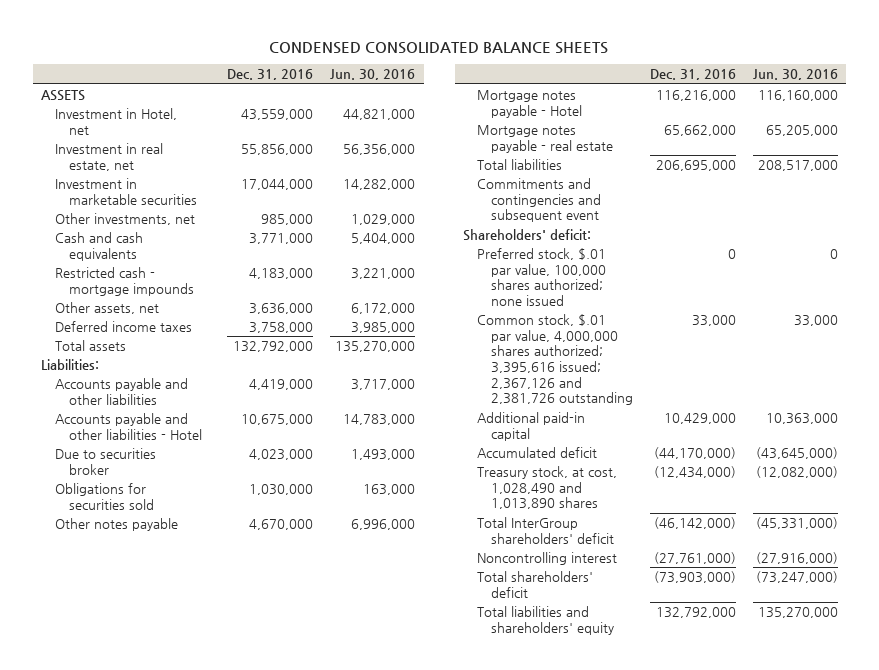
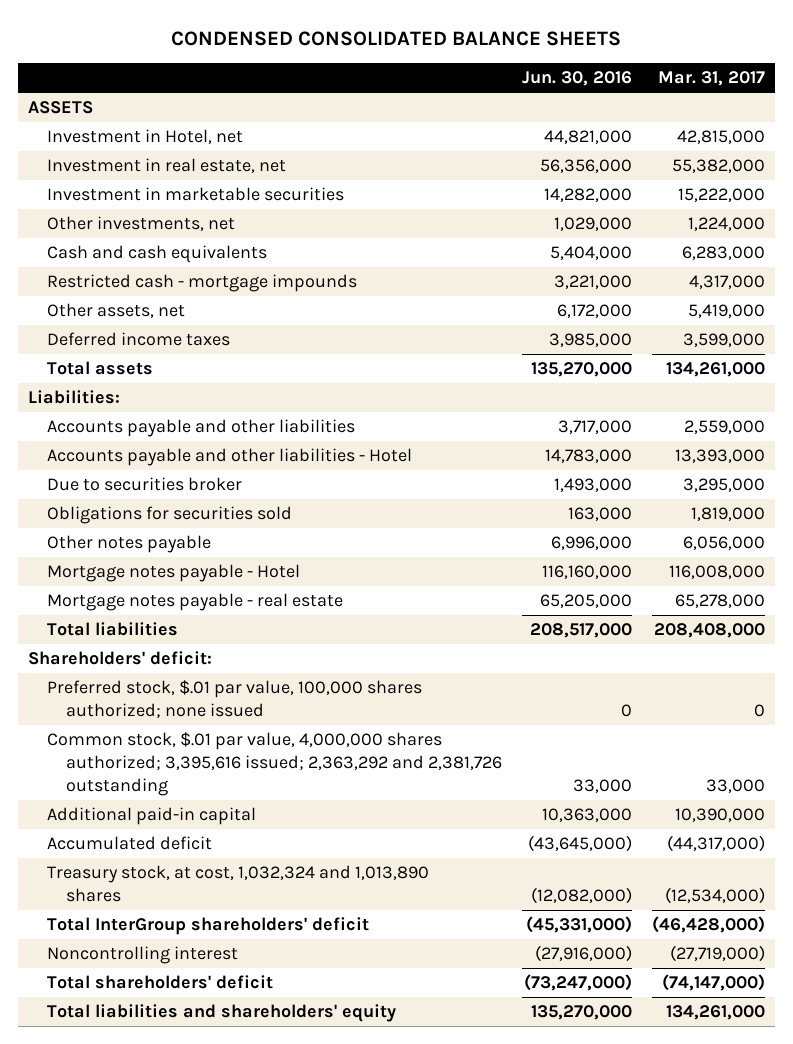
- | Dec. 31, 2016 | Jun. 30, 2016
+ | Jun. 30, 2016 | Mar. 31, 2017
- Commitments and contingencies and subsequent event
- Common stock, $.01 par value, 4,000,000 shares authorized; 3,395,616 issued; 2,367,126 and 2,381,726 outstanding | 33,000 | 33,000
+ Common stock, $.01 par value, 4,000,000 shares authorized; 3,395,616 issued; 2,363,292 and 2,381,726 outstanding | 33,000 | 33,000
- Treasury stock, at cost, 1,028,490 and 1,013,890 shares | (12,434,000) | (12,082,000)
+ Treasury stock, at cost, 1,032,324 and 1,013,890 shares | (12,082,000) | (12,534,000)

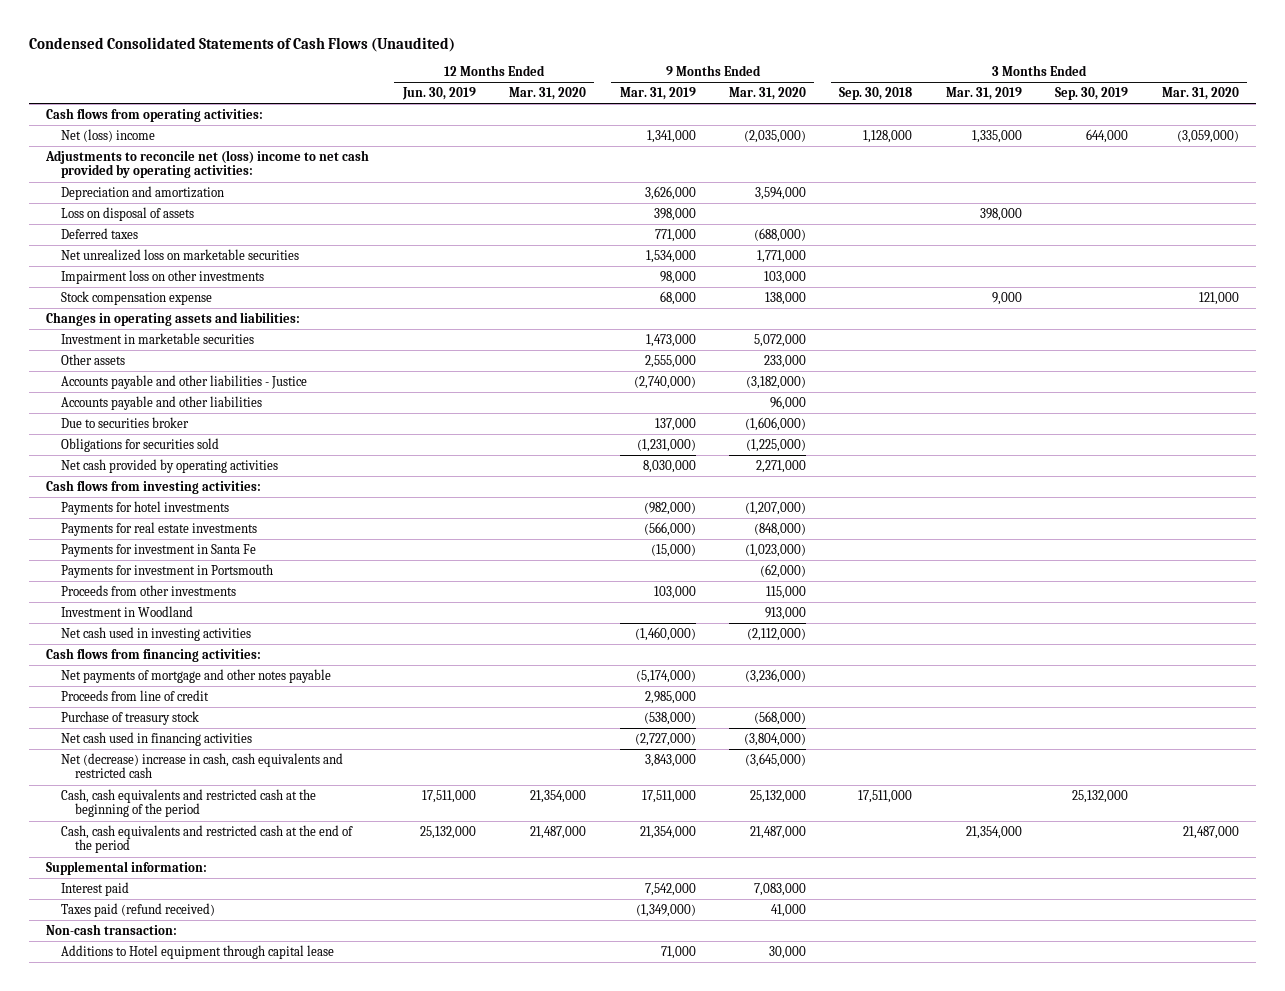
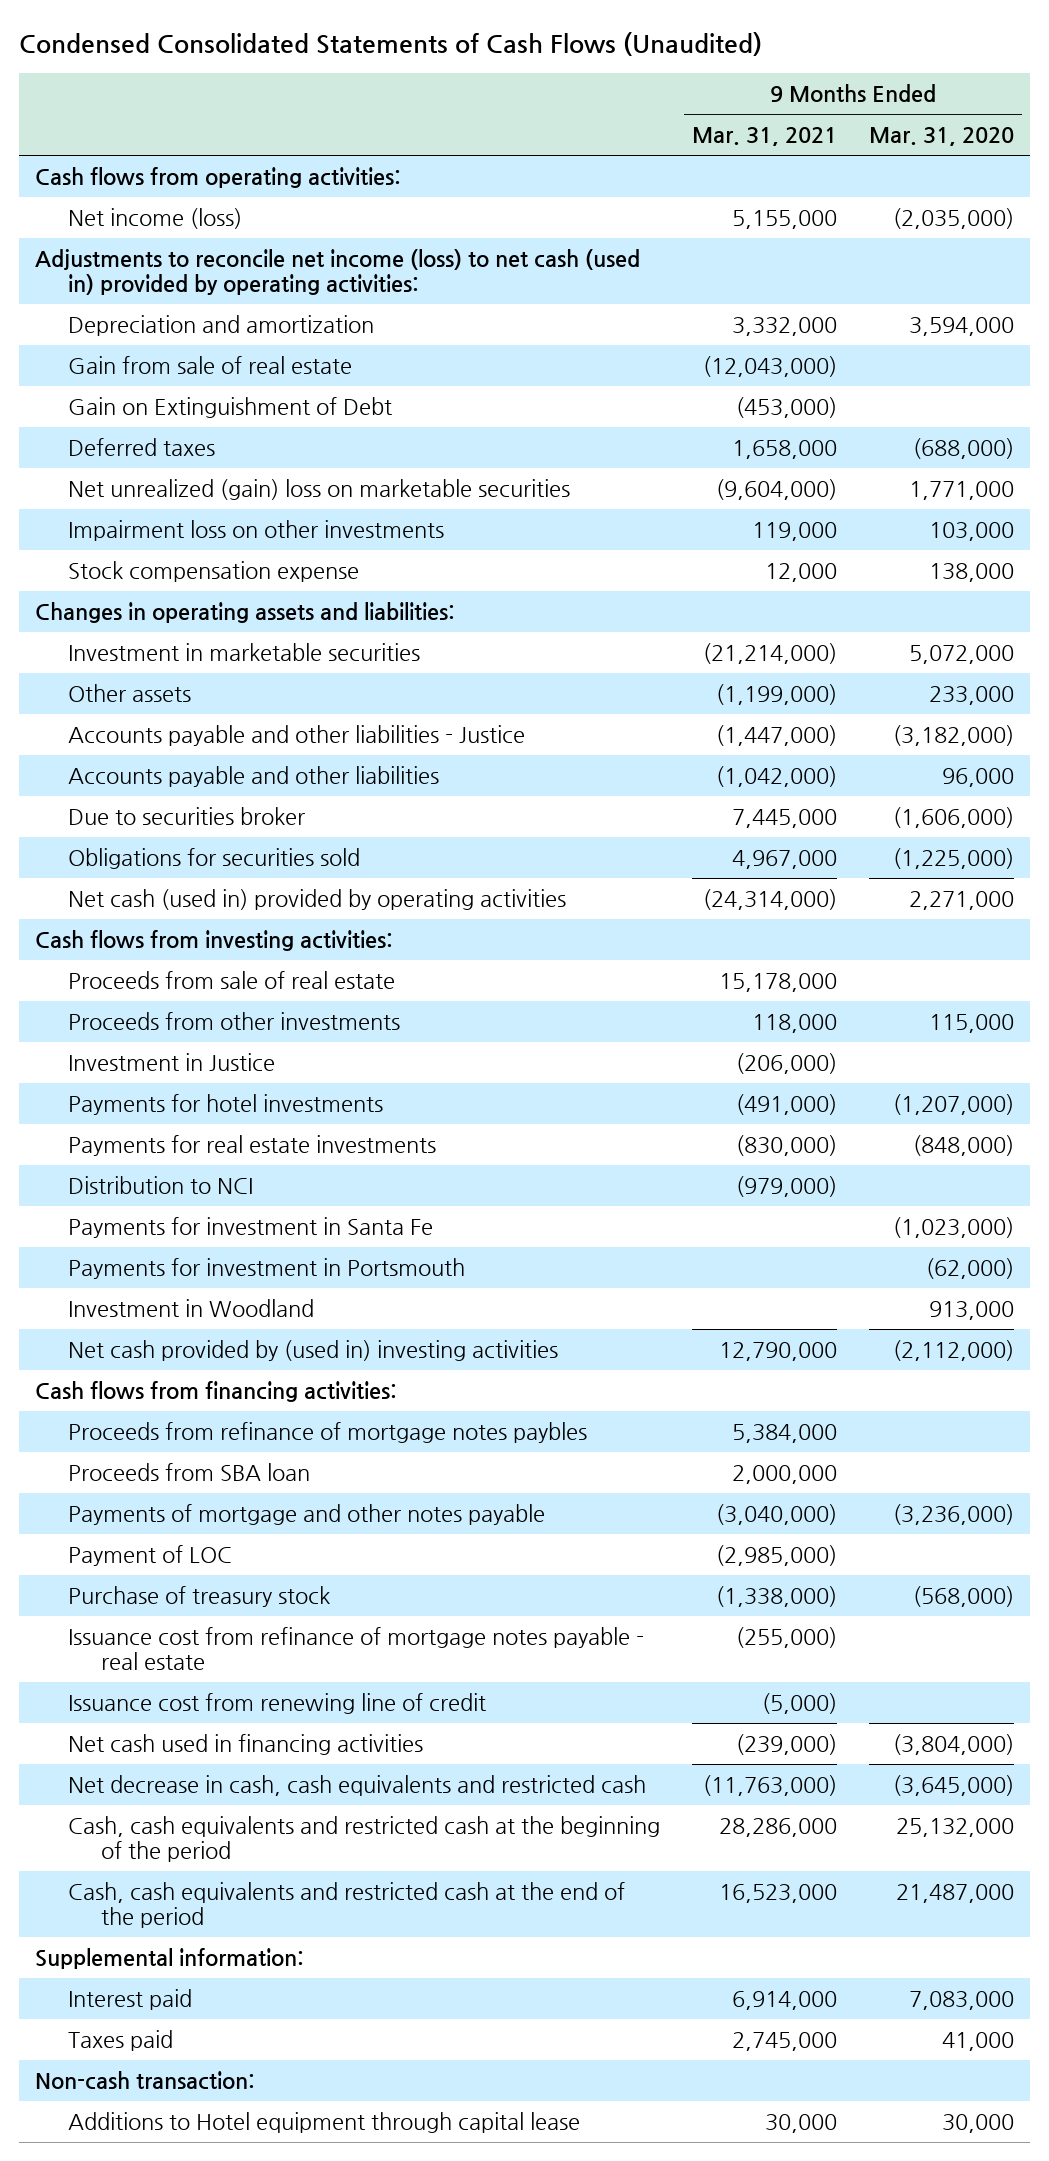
- | 12 Months Ended Jun. 30, 2019 | 12 Months Ended Mar. 31, 2020 | 9 Months Ended Mar. 31, 2019 | 9 Months Ended Mar. 31, 2020 | 3 Months Ended Sep. 30, 2018 | 3 Months Ended Mar. 31, 2019 | 3 Months Ended Sep. 30, 2019 | 3 Months Ended Mar. 31, 2020
+ | 9 Months Ended Mar. 31, 2021 | 9 Months Ended Mar. 31, 2020
- Net (loss) income | | | 1,341,000 | (2,035,000) | 1,128,000 | 1,335,000 | 644,000 | (3,059,000)
- Adjustments to reconcile net (loss) income to net cash provided by operating activities:
+ Net income (loss) | 5,155,000 | (2,035,000)
+ Adjustments to reconcile net income (loss) to net cash (used in) provided by operating activities:
- Loss on disposal of assets | | | 398,000 | | | 398,000 | |
+ Gain from sale of real estate | (12,043,000) |
+ Gain on Extinguishment of Debt | (453,000) |
- Net unrealized loss on marketable securities | | | 1,534,000 | 1,771,000 | | | |
+ Net unrealized (gain) loss on marketable securities | (9,604,000) | 1,771,000
- Net cash provided by operating activities | | | 8,030,000 | 2,271,000 | | | |
+ Net cash (used in) provided by operating activities | (24,314,000) | 2,271,000
+ Proceeds from sale of real estate | 15,178,000 |
moved up: Proceeds from other investments | 118,000 | 115,000
+ Investment in Justice | (206,000) |
+ Distribution to NCI | (979,000) |
- Net cash used in investing activities | | | (1,460,000) | (2,112,000) | | | |
+ Net cash provided by (used in) investing activities | 12,790,000 | (2,112,000)
- Net payments of mortgage and other notes payable | | | (5,174,000) | (3,236,000) | | | |
- Proceeds from line of credit | | | 2,985,000 | | | | |
+ Proceeds from refinance of mortgage notes paybles | 5,384,000 |
+ Proceeds from SBA loan | 2,000,000 |
+ Payments of mortgage and other notes payable | (3,040,000) | (3,236,000)
+ Payment of LOC | (2,985,000) |
+ Issuance cost from refinance of mortgage notes payable - real estate | (255,000) |
+ Issuance cost from renewing line of credit | (5,000) |
- Net (decrease) increase in cash, cash equivalents and restricted cash | | | 3,843,000 | (3,645,000) | | | |
+ Net decrease in cash, cash equivalents and restricted cash | (11,763,000) | (3,645,000)
- Taxes paid (refund received) | | | (1,349,000) | 41,000 | | | |
+ Taxes paid | 2,745,000 | 41,000

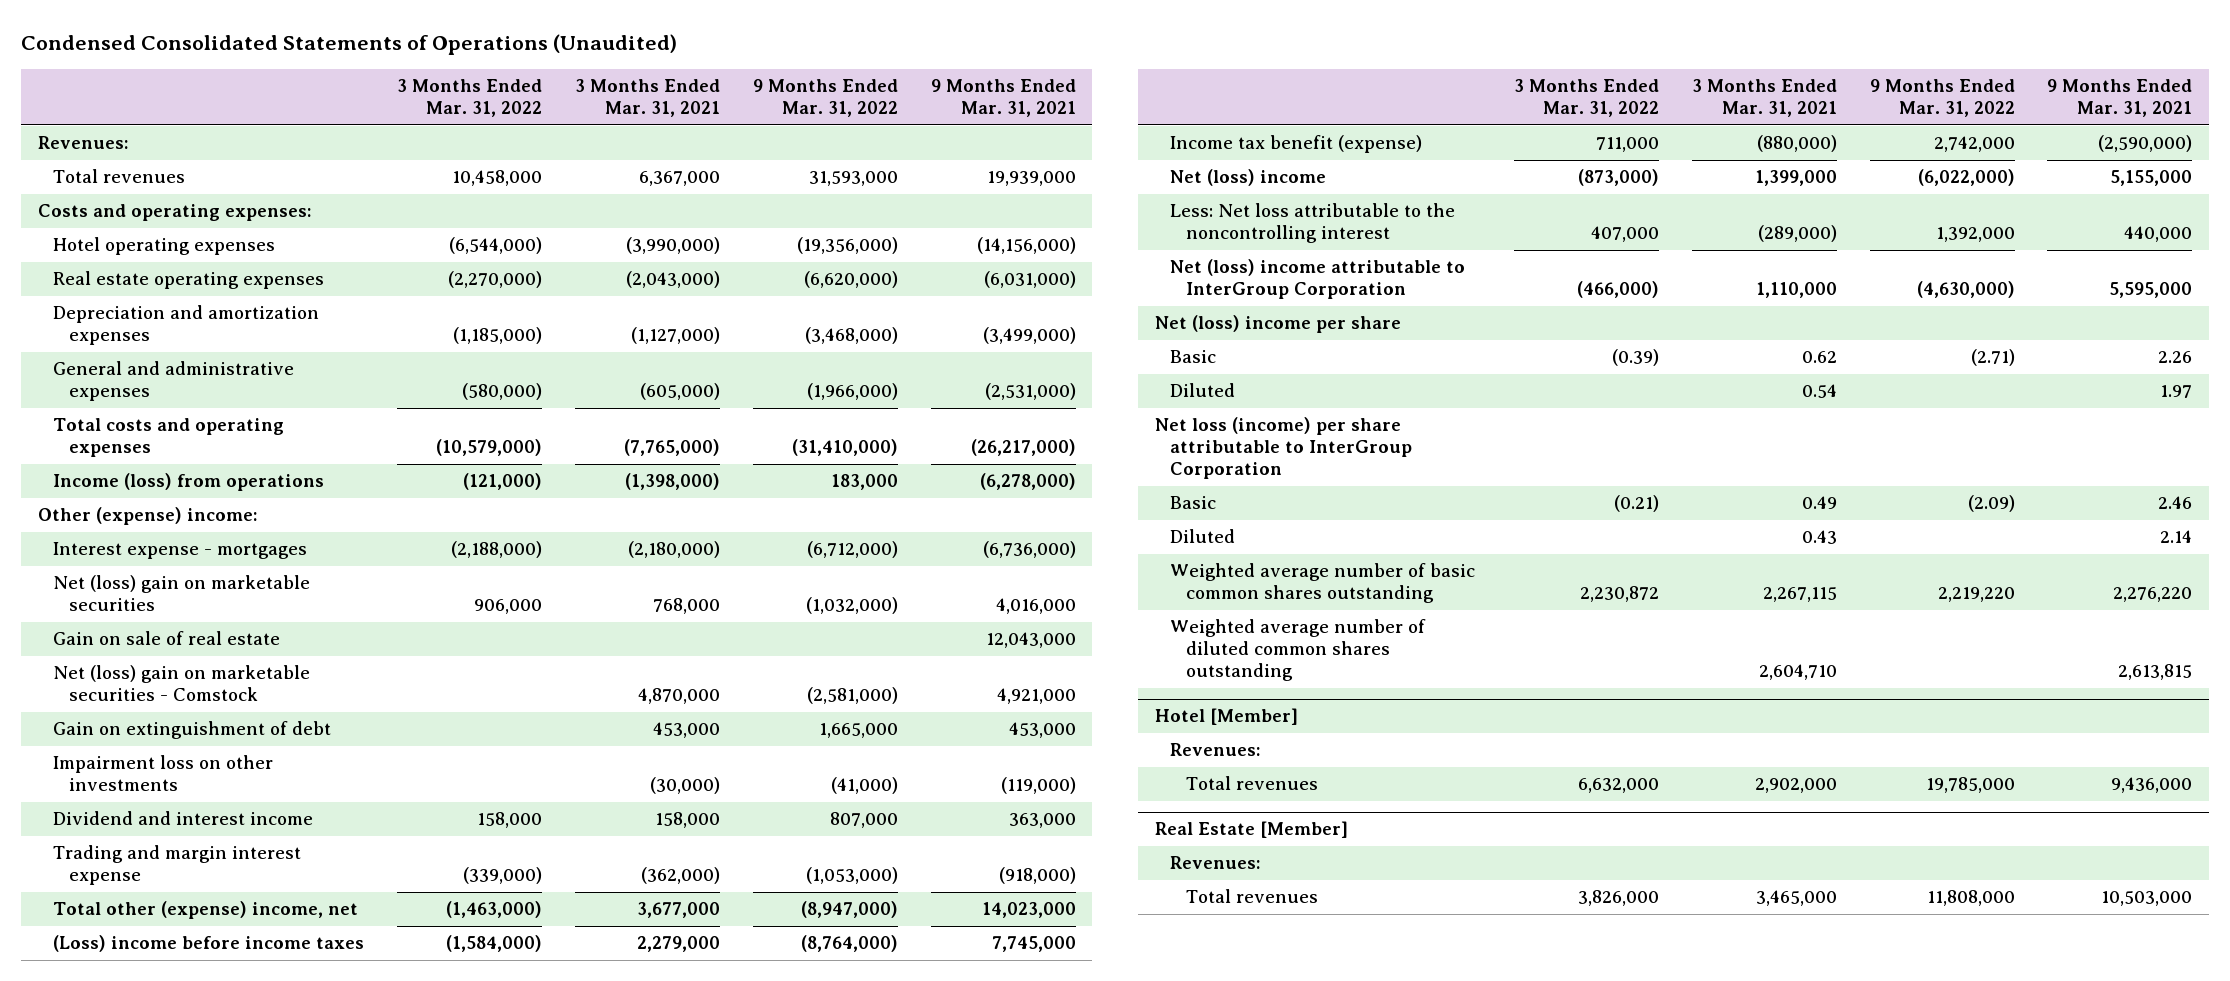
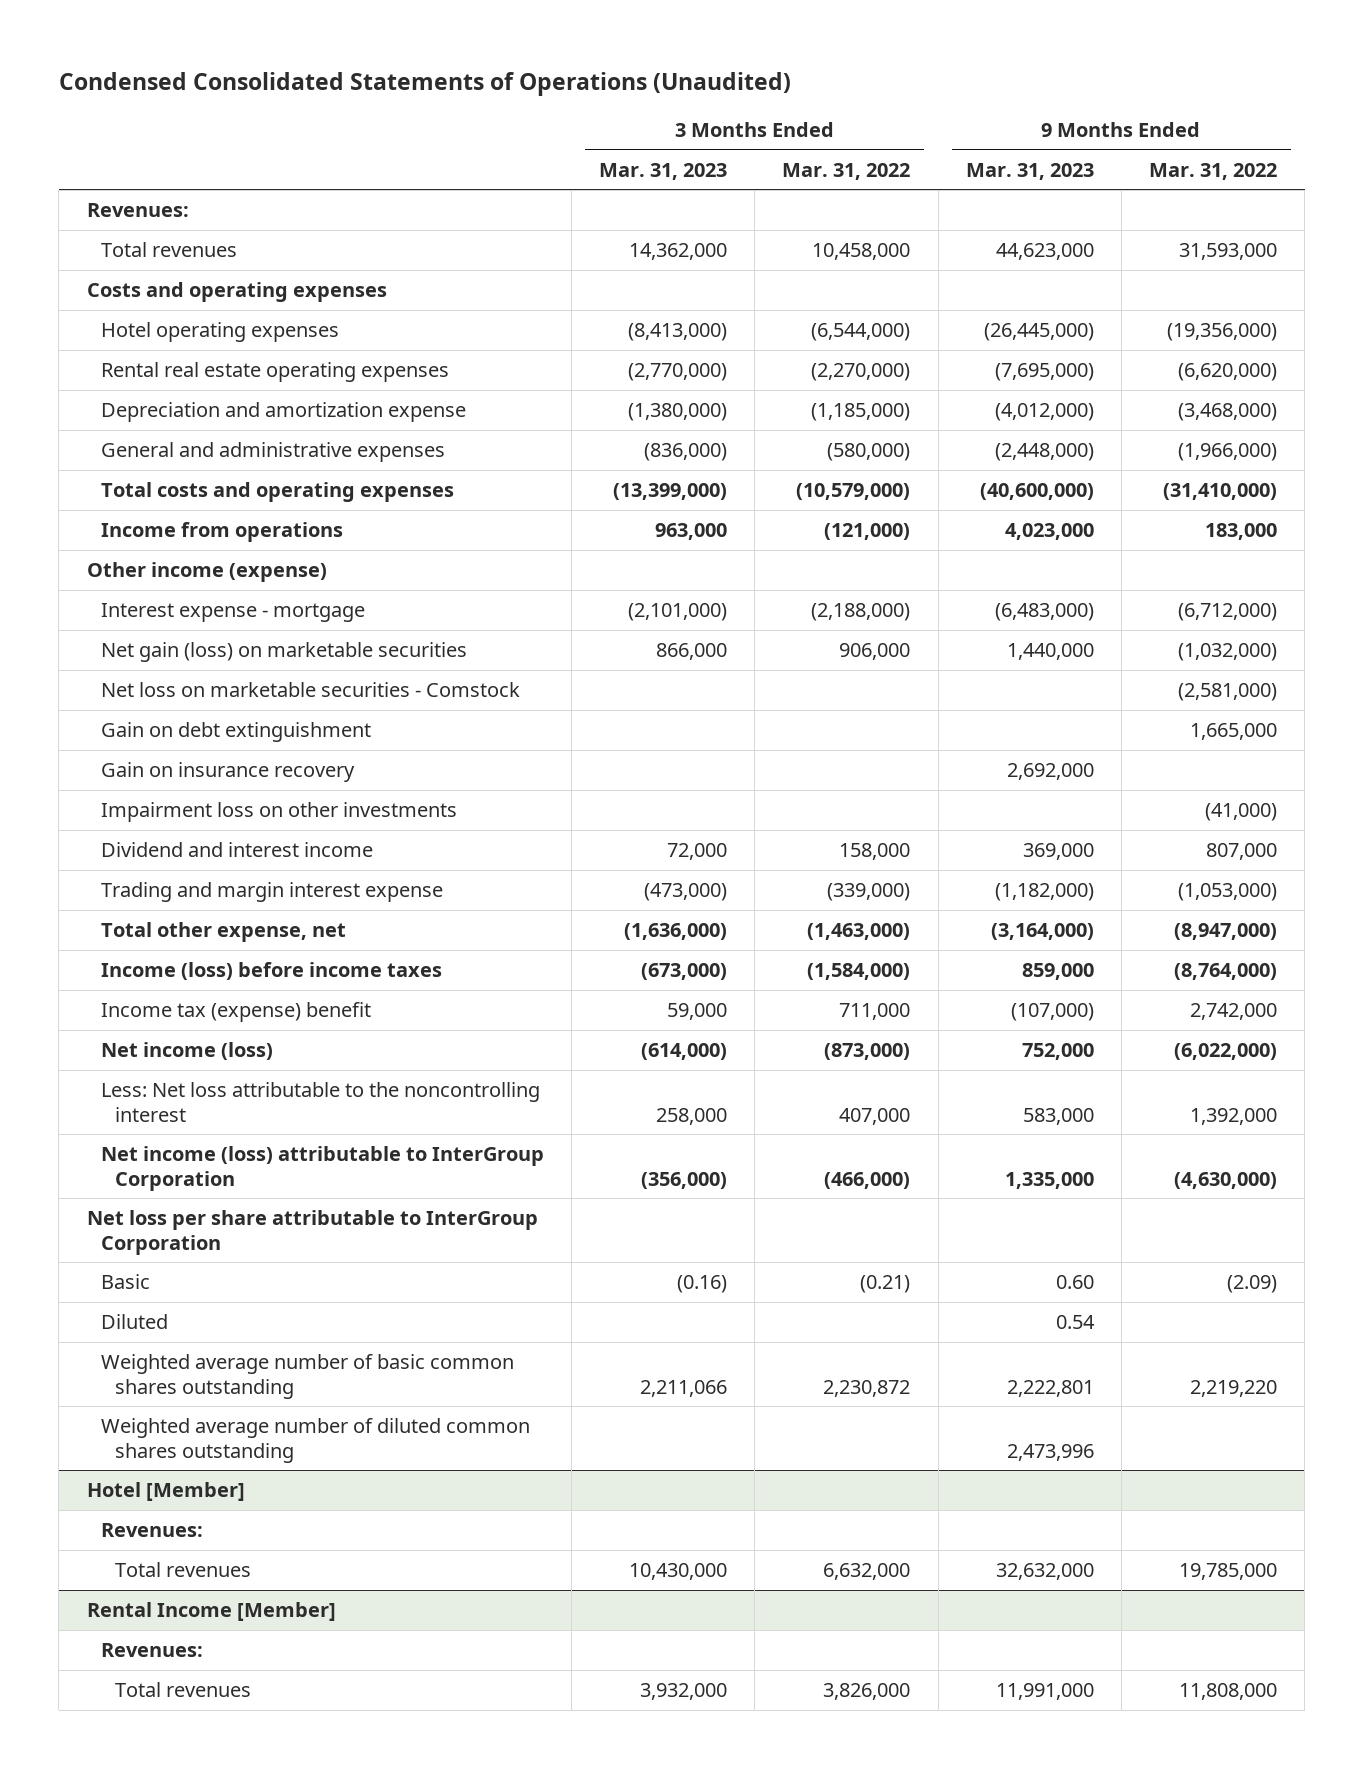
- | 3 Months Ended Mar. 31, 2022 | 3 Months Ended Mar. 31, 2021 | 9 Months Ended Mar. 31, 2022 | 9 Months Ended Mar. 31, 2021
+ | 3 Months Ended Mar. 31, 2023 | 3 Months Ended Mar. 31, 2022 | 9 Months Ended Mar. 31, 2023 | 9 Months Ended Mar. 31, 2022
- Costs and operating expenses:
+ Costs and operating expenses
- Real estate operating expenses | (2,270,000) | (2,043,000) | (6,620,000) | (6,031,000)
- Depreciation and amortization expenses | (1,185,000) | (1,127,000) | (3,468,000) | (3,499,000)
+ Rental real estate operating expenses | (2,770,000) | (2,270,000) | (7,695,000) | (6,620,000)
+ Depreciation and amortization expense | (1,380,000) | (1,185,000) | (4,012,000) | (3,468,000)
- Income (loss) from operations | (121,000) | (1,398,000) | 183,000 | (6,278,000)
- Other (expense) income:
- Interest expense - mortgages | (2,188,000) | (2,180,000) | (6,712,000) | (6,736,000)
- Net (loss) gain on marketable securities | 906,000 | 768,000 | (1,032,000) | 4,016,000
- Gain on sale of real estate | | | | 12,043,000
- Net (loss) gain on marketable securities - Comstock | | 4,870,000 | (2,581,000) | 4,921,000
- Gain on extinguishment of debt | | 453,000 | 1,665,000 | 453,000
+ Income from operations | 963,000 | (121,000) | 4,023,000 | 183,000
+ Other income (expense)
+ Interest expense - mortgage | (2,101,000) | (2,188,000) | (6,483,000) | (6,712,000)
+ Net gain (loss) on marketable securities | 866,000 | 906,000 | 1,440,000 | (1,032,000)
+ Net loss on marketable securities - Comstock | | | | (2,581,000)
+ Gain on debt extinguishment | | | | 1,665,000
+ Gain on insurance recovery | | | 2,692,000 |
- Total other (expense) income, net | (1,463,000) | 3,677,000 | (8,947,000) | 14,023,000
- (Loss) income before income taxes | (1,584,000) | 2,279,000 | (8,764,000) | 7,745,000
- Income tax benefit (expense) | 711,000 | (880,000) | 2,742,000 | (2,590,000)
- Net (loss) income | (873,000) | 1,399,000 | (6,022,000) | 5,155,000
+ Total other expense, net | (1,636,000) | (1,463,000) | (3,164,000) | (8,947,000)
+ Income (loss) before income taxes | (673,000) | (1,584,000) | 859,000 | (8,764,000)
+ Income tax (expense) benefit | 59,000 | 711,000 | (107,000) | 2,742,000
+ Net income (loss) | (614,000) | (873,000) | 752,000 | (6,022,000)
- Net (loss) income attributable to InterGroup Corporation | (466,000) | 1,110,000 | (4,630,000) | 5,595,000
- Net (loss) income per share
- Basic | (0.39) | 0.62 | (2.71) | 2.26
- Diluted | | 0.54 | | 1.97
- Net loss (income) per share attributable to InterGroup Corporation
+ Net income (loss) attributable to InterGroup Corporation | (356,000) | (466,000) | 1,335,000 | (4,630,000)
+ Net loss per share attributable to InterGroup Corporation
- Real Estate [Member]
+ Rental Income [Member]

